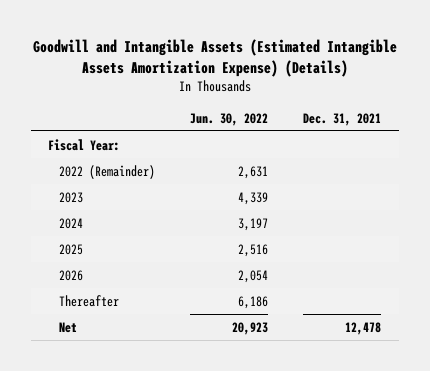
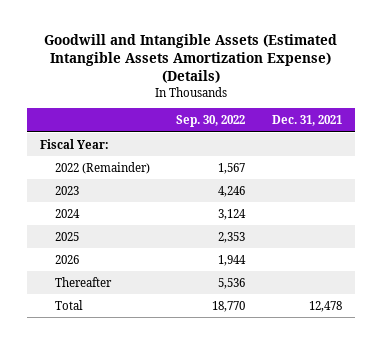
- | Jun. 30, 2022 | Dec. 31, 2021
+ | Sep. 30, 2022 | Dec. 31, 2021
- Net | 20,923 | 12,478
+ Total | 18,770 | 12,478

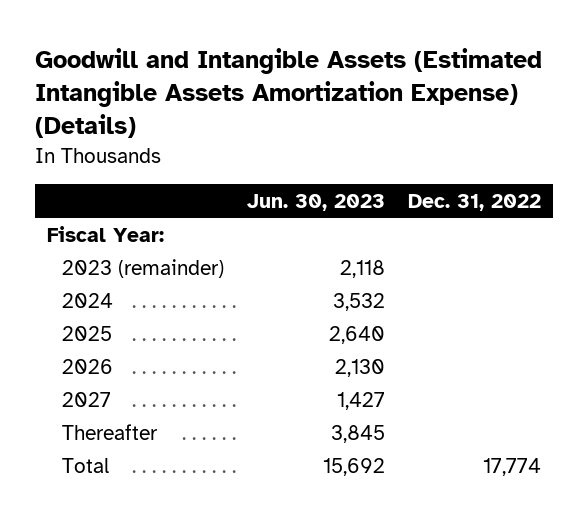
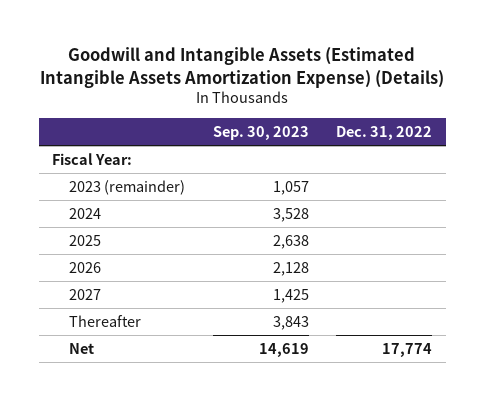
- | Jun. 30, 2023 | Dec. 31, 2022
+ | Sep. 30, 2023 | Dec. 31, 2022
- Total | 15,692 | 17,774
+ Net | 14,619 | 17,774

